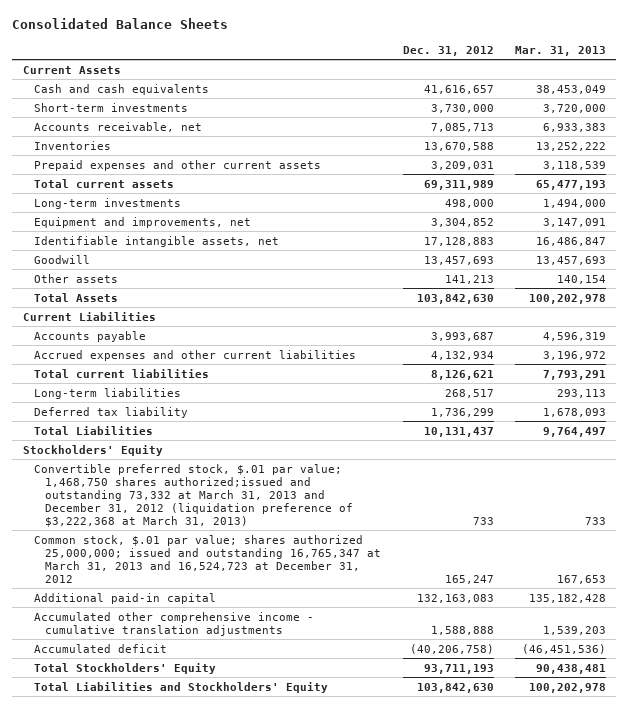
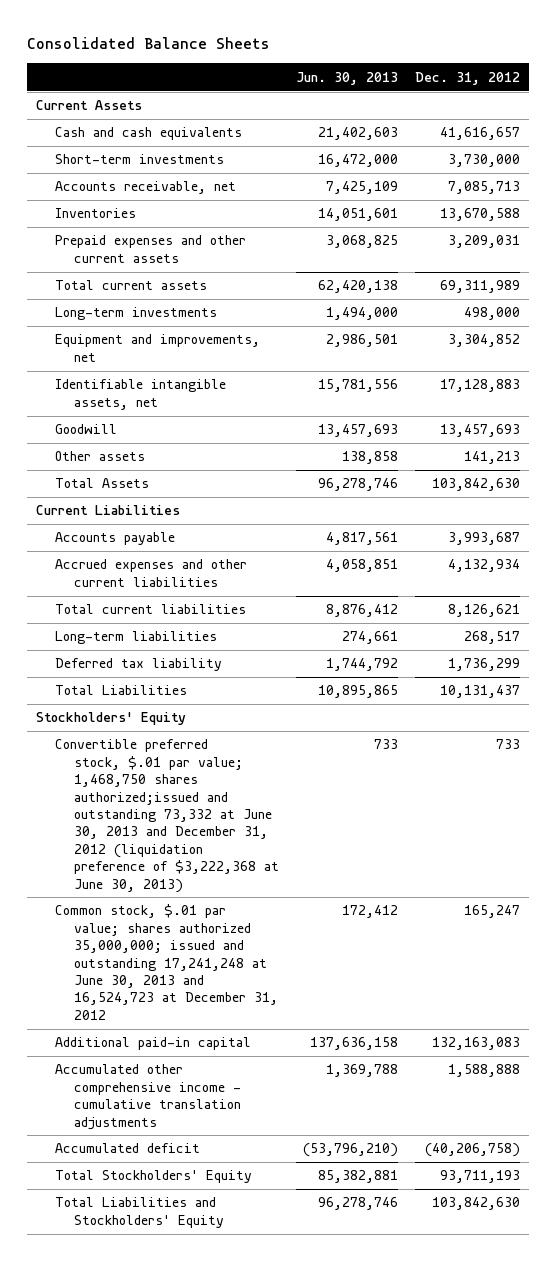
- | Dec. 31, 2012 | Mar. 31, 2013
+ | Jun. 30, 2013 | Dec. 31, 2012
- Convertible preferred stock, $.01 par value; 1,468,750 shares authorized;issued and outstanding 73,332 at March 31, 2013 and December 31, 2012 (liquidation preference of $3,222,368 at March 31, 2013) | 733 | 733
- Common stock, $.01 par value; shares authorized 25,000,000; issued and outstanding 16,765,347 at March 31, 2013 and 16,524,723 at December 31, 2012 | 165,247 | 167,653
+ Convertible preferred stock, $.01 par value; 1,468,750 shares authorized;issued and outstanding 73,332 at June 30, 2013 and December 31, 2012 (liquidation preference of $3,222,368 at June 30, 2013) | 733 | 733
+ Common stock, $.01 par value; shares authorized 35,000,000; issued and outstanding 17,241,248 at June 30, 2013 and 16,524,723 at December 31, 2012 | 172,412 | 165,247

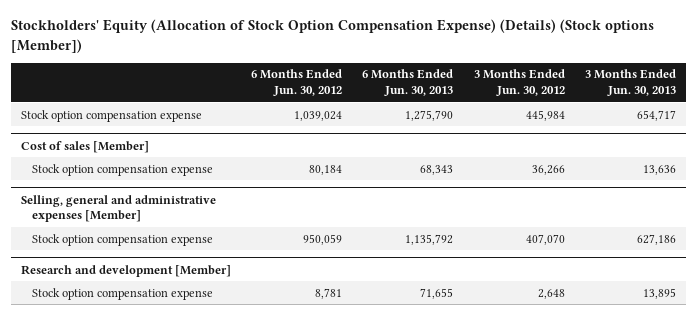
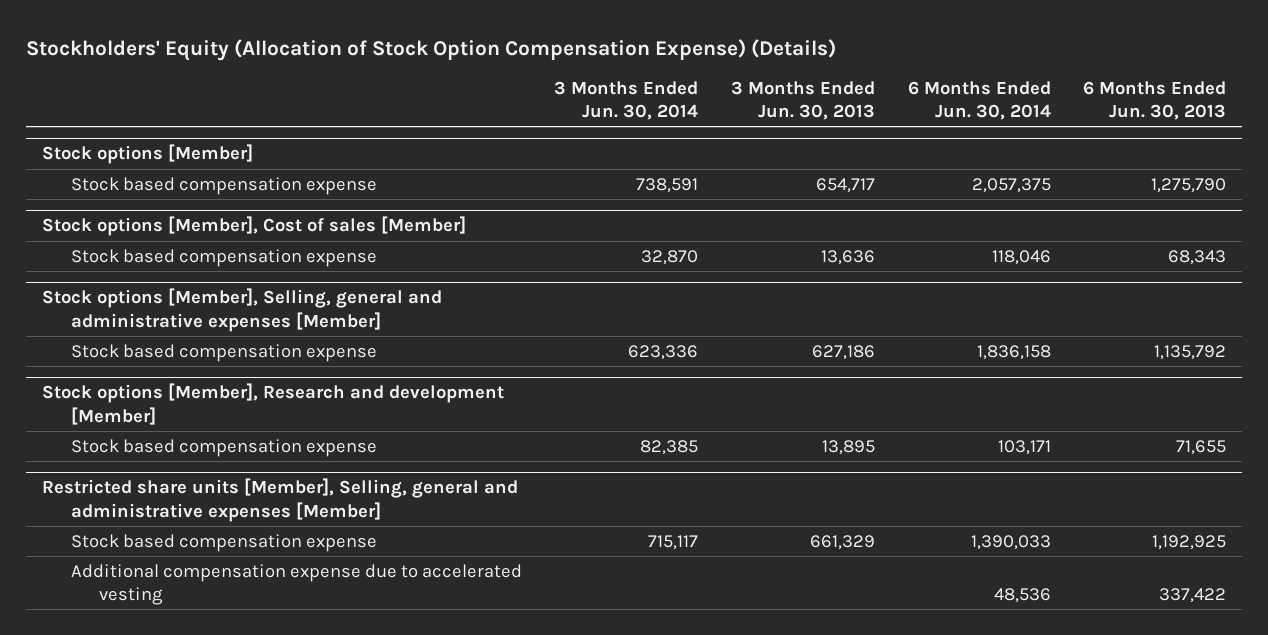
- Stockholders' Equity (Allocation of Stock Option Compensation Expense) (Details) (Stock options [Member])
+ Stockholders' Equity (Allocation of Stock Option Compensation Expense) (Details)
- | 6 Months Ended Jun. 30, 2012 | 6 Months Ended Jun. 30, 2013 | 3 Months Ended Jun. 30, 2012 | 3 Months Ended Jun. 30, 2013
+ | 3 Months Ended Jun. 30, 2014 | 3 Months Ended Jun. 30, 2013 | 6 Months Ended Jun. 30, 2014 | 6 Months Ended Jun. 30, 2013
- Stock option compensation expense | 1,039,024 | 1,275,790 | 445,984 | 654,717
- Cost of sales [Member]
- Stock option compensation expense | 80,184 | 68,343 | 36,266 | 13,636
- Selling, general and administrative expenses [Member]
- Stock option compensation expense | 950,059 | 1,135,792 | 407,070 | 627,186
- Research and development [Member]
- Stock option compensation expense | 8,781 | 71,655 | 2,648 | 13,895
+ Stock options [Member]
+ Stock based compensation expense | 738,591 | 654,717 | 2,057,375 | 1,275,790
+ Stock options [Member], Cost of sales [Member]
+ Stock based compensation expense | 32,870 | 13,636 | 118,046 | 68,343
+ Stock options [Member], Selling, general and administrative expenses [Member]
+ Stock based compensation expense | 623,336 | 627,186 | 1,836,158 | 1,135,792
+ Stock options [Member], Research and development [Member]
+ Stock based compensation expense | 82,385 | 13,895 | 103,171 | 71,655
+ Restricted share units [Member], Selling, general and administrative expenses [Member]
+ Stock based compensation expense | 715,117 | 661,329 | 1,390,033 | 1,192,925
+ Additional compensation expense due to accelerated vesting | | | 48,536 | 337,422

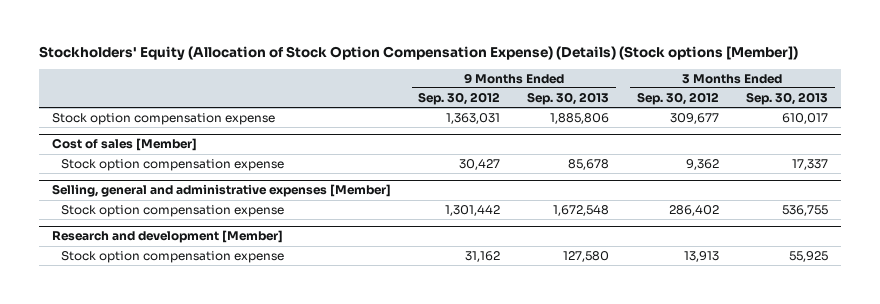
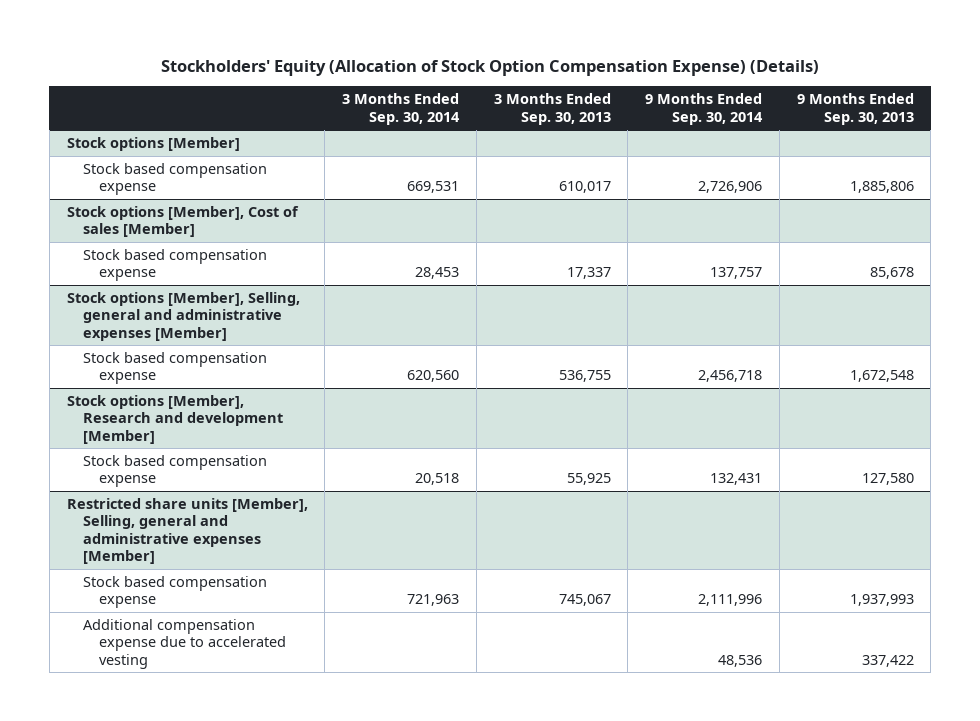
- Stockholders' Equity (Allocation of Stock Option Compensation Expense) (Details) (Stock options [Member])
+ Stockholders' Equity (Allocation of Stock Option Compensation Expense) (Details)
- | 9 Months Ended Sep. 30, 2012 | 9 Months Ended Sep. 30, 2013 | 3 Months Ended Sep. 30, 2012 | 3 Months Ended Sep. 30, 2013
+ | 3 Months Ended Sep. 30, 2014 | 3 Months Ended Sep. 30, 2013 | 9 Months Ended Sep. 30, 2014 | 9 Months Ended Sep. 30, 2013
- Stock option compensation expense | 1,363,031 | 1,885,806 | 309,677 | 610,017
- Cost of sales [Member]
- Stock option compensation expense | 30,427 | 85,678 | 9,362 | 17,337
- Selling, general and administrative expenses [Member]
- Stock option compensation expense | 1,301,442 | 1,672,548 | 286,402 | 536,755
- Research and development [Member]
- Stock option compensation expense | 31,162 | 127,580 | 13,913 | 55,925
+ Stock options [Member]
+ Stock based compensation expense | 669,531 | 610,017 | 2,726,906 | 1,885,806
+ Stock options [Member], Cost of sales [Member]
+ Stock based compensation expense | 28,453 | 17,337 | 137,757 | 85,678
+ Stock options [Member], Selling, general and administrative expenses [Member]
+ Stock based compensation expense | 620,560 | 536,755 | 2,456,718 | 1,672,548
+ Stock options [Member], Research and development [Member]
+ Stock based compensation expense | 20,518 | 55,925 | 132,431 | 127,580
+ Restricted share units [Member], Selling, general and administrative expenses [Member]
+ Stock based compensation expense | 721,963 | 745,067 | 2,111,996 | 1,937,993
+ Additional compensation expense due to accelerated vesting | | | 48,536 | 337,422

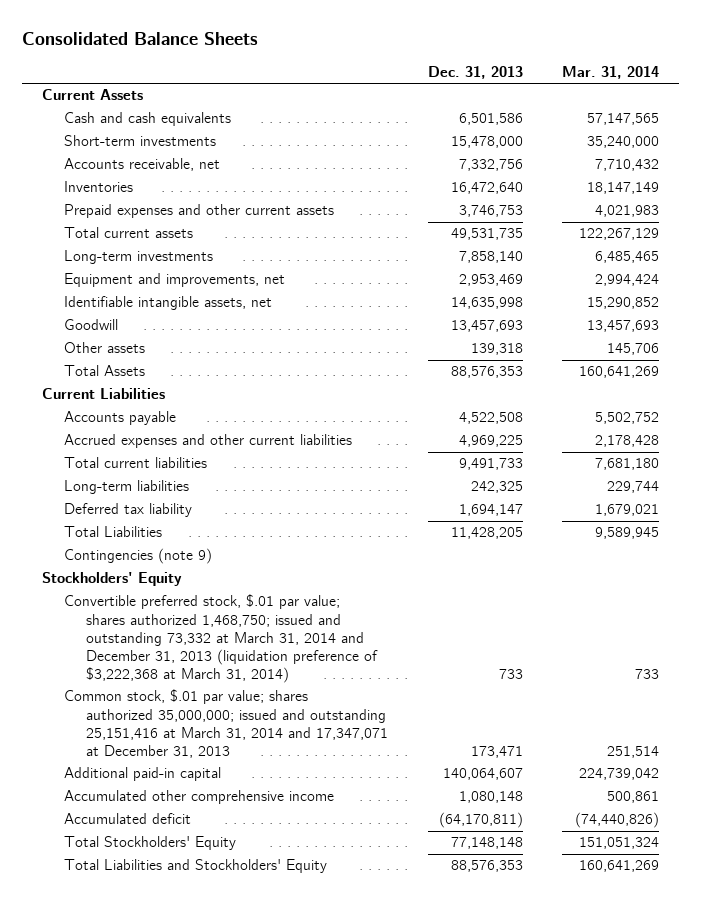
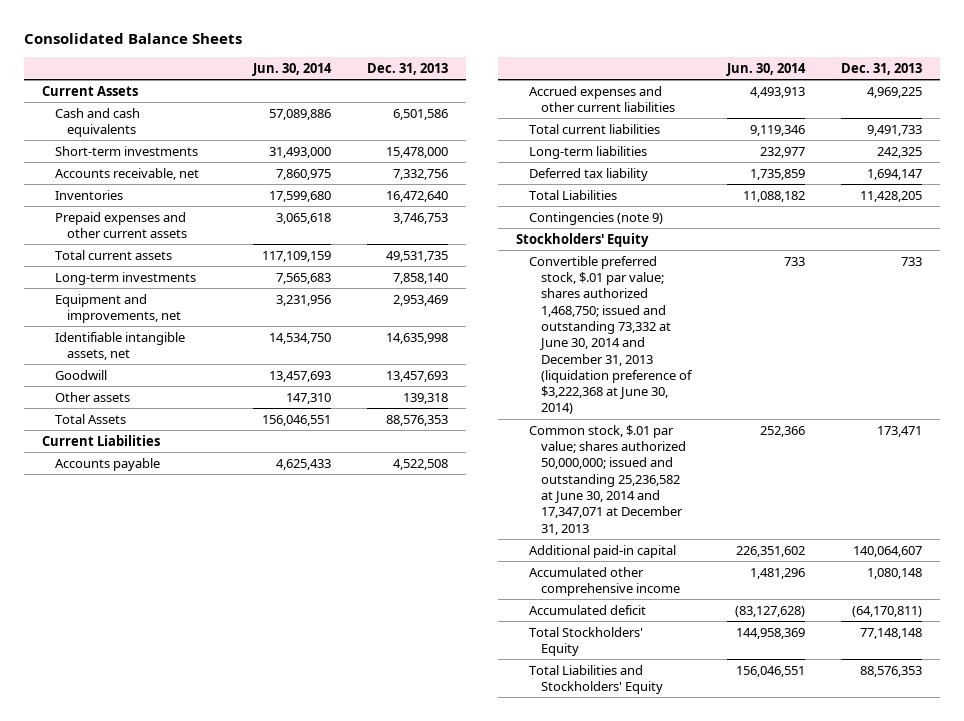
- | Dec. 31, 2013 | Mar. 31, 2014
+ | Jun. 30, 2014 | Dec. 31, 2013
- Convertible preferred stock, $.01 par value; shares authorized 1,468,750; issued and outstanding 73,332 at March 31, 2014 and December 31, 2013 (liquidation preference of $3,222,368 at March 31, 2014) | 733 | 733
- Common stock, $.01 par value; shares authorized 35,000,000; issued and outstanding 25,151,416 at March 31, 2014 and 17,347,071 at December 31, 2013 | 173,471 | 251,514
+ Convertible preferred stock, $.01 par value; shares authorized 1,468,750; issued and outstanding 73,332 at June 30, 2014 and December 31, 2013 (liquidation preference of $3,222,368 at June 30, 2014) | 733 | 733
+ Common stock, $.01 par value; shares authorized 50,000,000; issued and outstanding 25,236,582 at June 30, 2014 and 17,347,071 at December 31, 2013 | 252,366 | 173,471

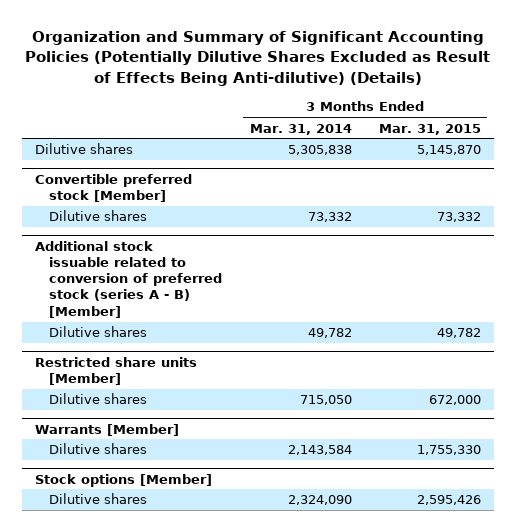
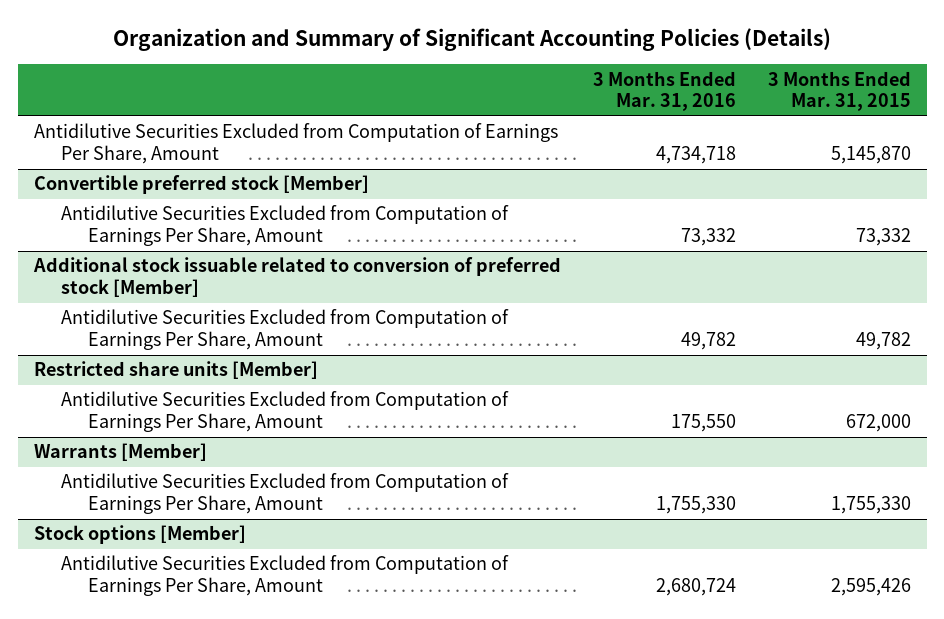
- Organization and Summary of Significant Accounting Policies (Potentially Dilutive Shares Excluded as Result of Effects Being Anti-dilutive) (Details)
+ Organization and Summary of Significant Accounting Policies (Details)
- | 3 Months Ended Mar. 31, 2014 | 3 Months Ended Mar. 31, 2015
+ | 3 Months Ended Mar. 31, 2016 | 3 Months Ended Mar. 31, 2015
- Dilutive shares | 5,305,838 | 5,145,870
+ Antidilutive Securities Excluded from Computation of Earnings Per Share, Amount | 4,734,718 | 5,145,870
@ Convertible preferred stock [Member]
- Dilutive shares | 73,332 | 73,332
- Additional stock issuable related to conversion of preferred stock (series A - B) [Member]
- Dilutive shares | 49,782 | 49,782
@ Convertible preferred stock [Member]
+ Antidilutive Securities Excluded from Computation of Earnings Per Share, Amount | 73,332 | 73,332
+ Additional stock issuable related to conversion of preferred stock [Member]
+ Antidilutive Securities Excluded from Computation of Earnings Per Share, Amount | 49,782 | 49,782
@ Restricted share units [Member]
- Dilutive shares | 715,050 | 672,000
+ Antidilutive Securities Excluded from Computation of Earnings Per Share, Amount | 175,550 | 672,000
@ Warrants [Member]
- Dilutive shares | 2,143,584 | 1,755,330
+ Antidilutive Securities Excluded from Computation of Earnings Per Share, Amount | 1,755,330 | 1,755,330
@ Stock options [Member]
- Dilutive shares | 2,324,090 | 2,595,426
+ Antidilutive Securities Excluded from Computation of Earnings Per Share, Amount | 2,680,724 | 2,595,426

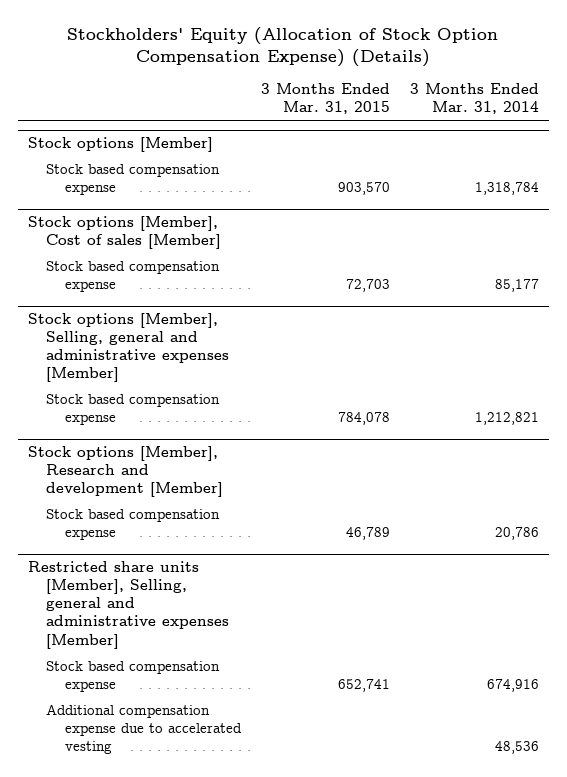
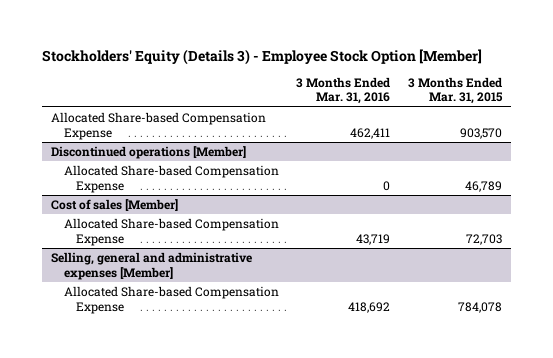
- Stockholders' Equity (Allocation of Stock Option Compensation Expense) (Details)
+ Stockholders' Equity (Details 3) - Employee Stock Option [Member]
- | 3 Months Ended Mar. 31, 2015 | 3 Months Ended Mar. 31, 2014
+ | 3 Months Ended Mar. 31, 2016 | 3 Months Ended Mar. 31, 2015
- Stock options [Member]
- Stock based compensation expense | 903,570 | 1,318,784
- Stock options [Member], Cost of sales [Member]
- Stock based compensation expense | 72,703 | 85,177
- Stock options [Member], Selling, general and administrative expenses [Member]
- Stock based compensation expense | 784,078 | 1,212,821
- Stock options [Member], Research and development [Member]
- Stock based compensation expense | 46,789 | 20,786
- Restricted share units [Member], Selling, general and administrative expenses [Member]
- Stock based compensation expense | 652,741 | 674,916
- Additional compensation expense due to accelerated vesting | | 48,536
+ Allocated Share-based Compensation Expense | 462,411 | 903,570
+ Discontinued operations [Member]
+ Allocated Share-based Compensation Expense | 0 | 46,789
+ Cost of sales [Member]
+ Allocated Share-based Compensation Expense | 43,719 | 72,703
+ Selling, general and administrative expenses [Member]
+ Allocated Share-based Compensation Expense | 418,692 | 784,078

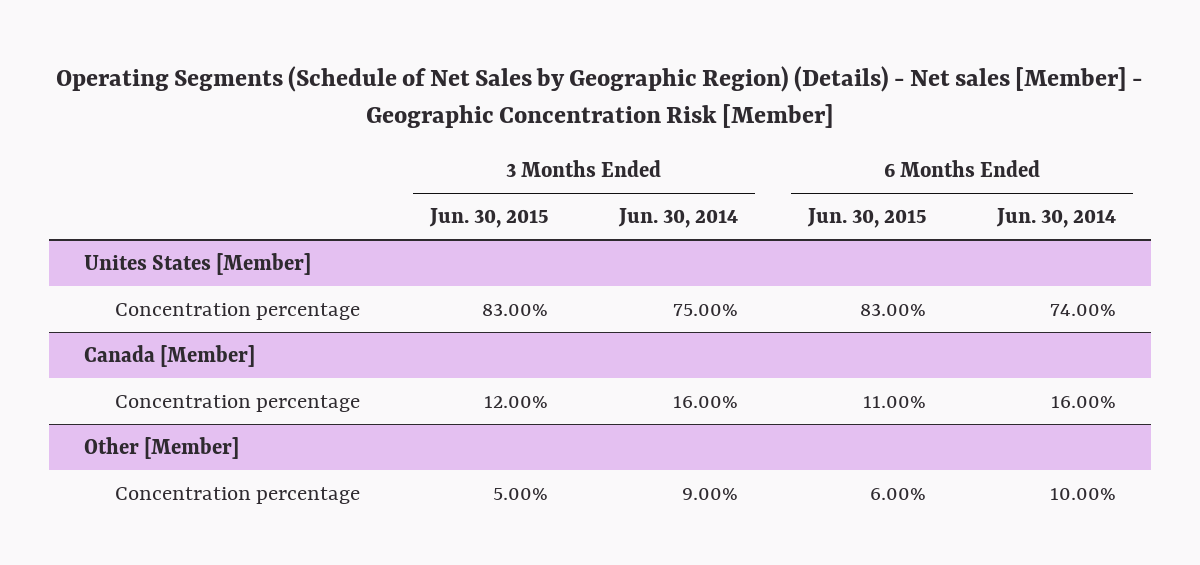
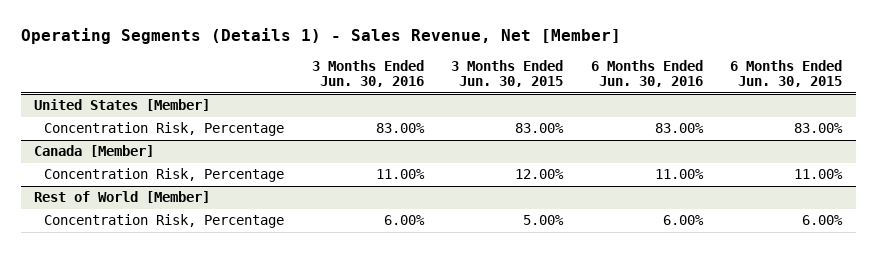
- Operating Segments (Schedule of Net Sales by Geographic Region) (Details) - Net sales [Member] - Geographic Concentration Risk [Member]
+ Operating Segments (Details 1) - Sales Revenue, Net [Member]
- | 3 Months Ended Jun. 30, 2015 | 3 Months Ended Jun. 30, 2014 | 6 Months Ended Jun. 30, 2015 | 6 Months Ended Jun. 30, 2014
+ | 3 Months Ended Jun. 30, 2016 | 3 Months Ended Jun. 30, 2015 | 6 Months Ended Jun. 30, 2016 | 6 Months Ended Jun. 30, 2015
- Unites States [Member]
- Concentration percentage | 83.00% | 75.00% | 83.00% | 74.00%
+ United States [Member]
+ Concentration Risk, Percentage | 83.00% | 83.00% | 83.00% | 83.00%
@ Canada [Member]
- Concentration percentage | 12.00% | 16.00% | 11.00% | 16.00%
- Other [Member]
- Concentration percentage | 5.00% | 9.00% | 6.00% | 10.00%
@ Canada [Member]
+ Concentration Risk, Percentage | 11.00% | 12.00% | 11.00% | 11.00%
+ Rest of World [Member]
+ Concentration Risk, Percentage | 6.00% | 5.00% | 6.00% | 6.00%

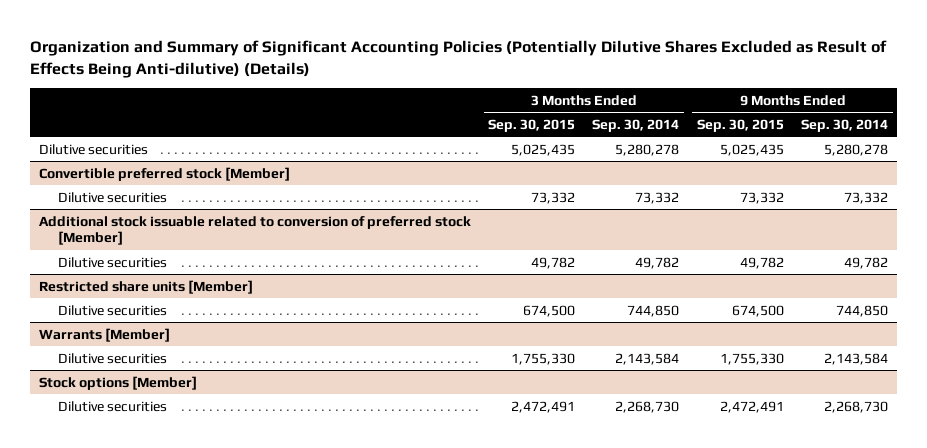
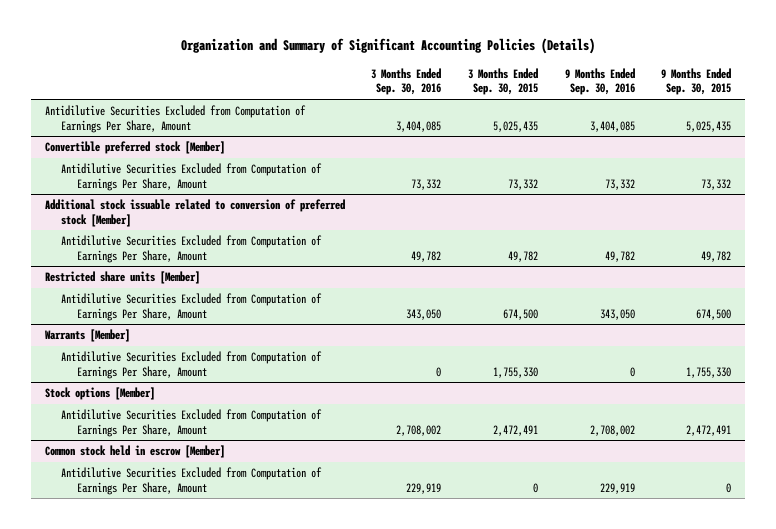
- Organization and Summary of Significant Accounting Policies (Potentially Dilutive Shares Excluded as Result of Effects Being Anti-dilutive) (Details)
+ Organization and Summary of Significant Accounting Policies (Details)
- | 3 Months Ended Sep. 30, 2015 | 3 Months Ended Sep. 30, 2014 | 9 Months Ended Sep. 30, 2015 | 9 Months Ended Sep. 30, 2014
+ | 3 Months Ended Sep. 30, 2016 | 3 Months Ended Sep. 30, 2015 | 9 Months Ended Sep. 30, 2016 | 9 Months Ended Sep. 30, 2015
- Dilutive securities | 5,025,435 | 5,280,278 | 5,025,435 | 5,280,278
+ Antidilutive Securities Excluded from Computation of Earnings Per Share, Amount | 3,404,085 | 5,025,435 | 3,404,085 | 5,025,435
@ Convertible preferred stock [Member]
- Dilutive securities | 73,332 | 73,332 | 73,332 | 73,332
+ Antidilutive Securities Excluded from Computation of Earnings Per Share, Amount | 73,332 | 73,332 | 73,332 | 73,332
@ Additional stock issuable related to conversion of preferred stock [Member]
- Dilutive securities | 49,782 | 49,782 | 49,782 | 49,782
+ Antidilutive Securities Excluded from Computation of Earnings Per Share, Amount | 49,782 | 49,782 | 49,782 | 49,782
@ Restricted share units [Member]
- Dilutive securities | 674,500 | 744,850 | 674,500 | 744,850
+ Antidilutive Securities Excluded from Computation of Earnings Per Share, Amount | 343,050 | 674,500 | 343,050 | 674,500
@ Warrants [Member]
- Dilutive securities | 1,755,330 | 2,143,584 | 1,755,330 | 2,143,584
+ Antidilutive Securities Excluded from Computation of Earnings Per Share, Amount | 0 | 1,755,330 | 0 | 1,755,330
@ Stock options [Member]
- Dilutive securities | 2,472,491 | 2,268,730 | 2,472,491 | 2,268,730
+ Antidilutive Securities Excluded from Computation of Earnings Per Share, Amount | 2,708,002 | 2,472,491 | 2,708,002 | 2,472,491
+ Common stock held in escrow [Member]
+ Antidilutive Securities Excluded from Computation of Earnings Per Share, Amount | 229,919 | 0 | 229,919 | 0

